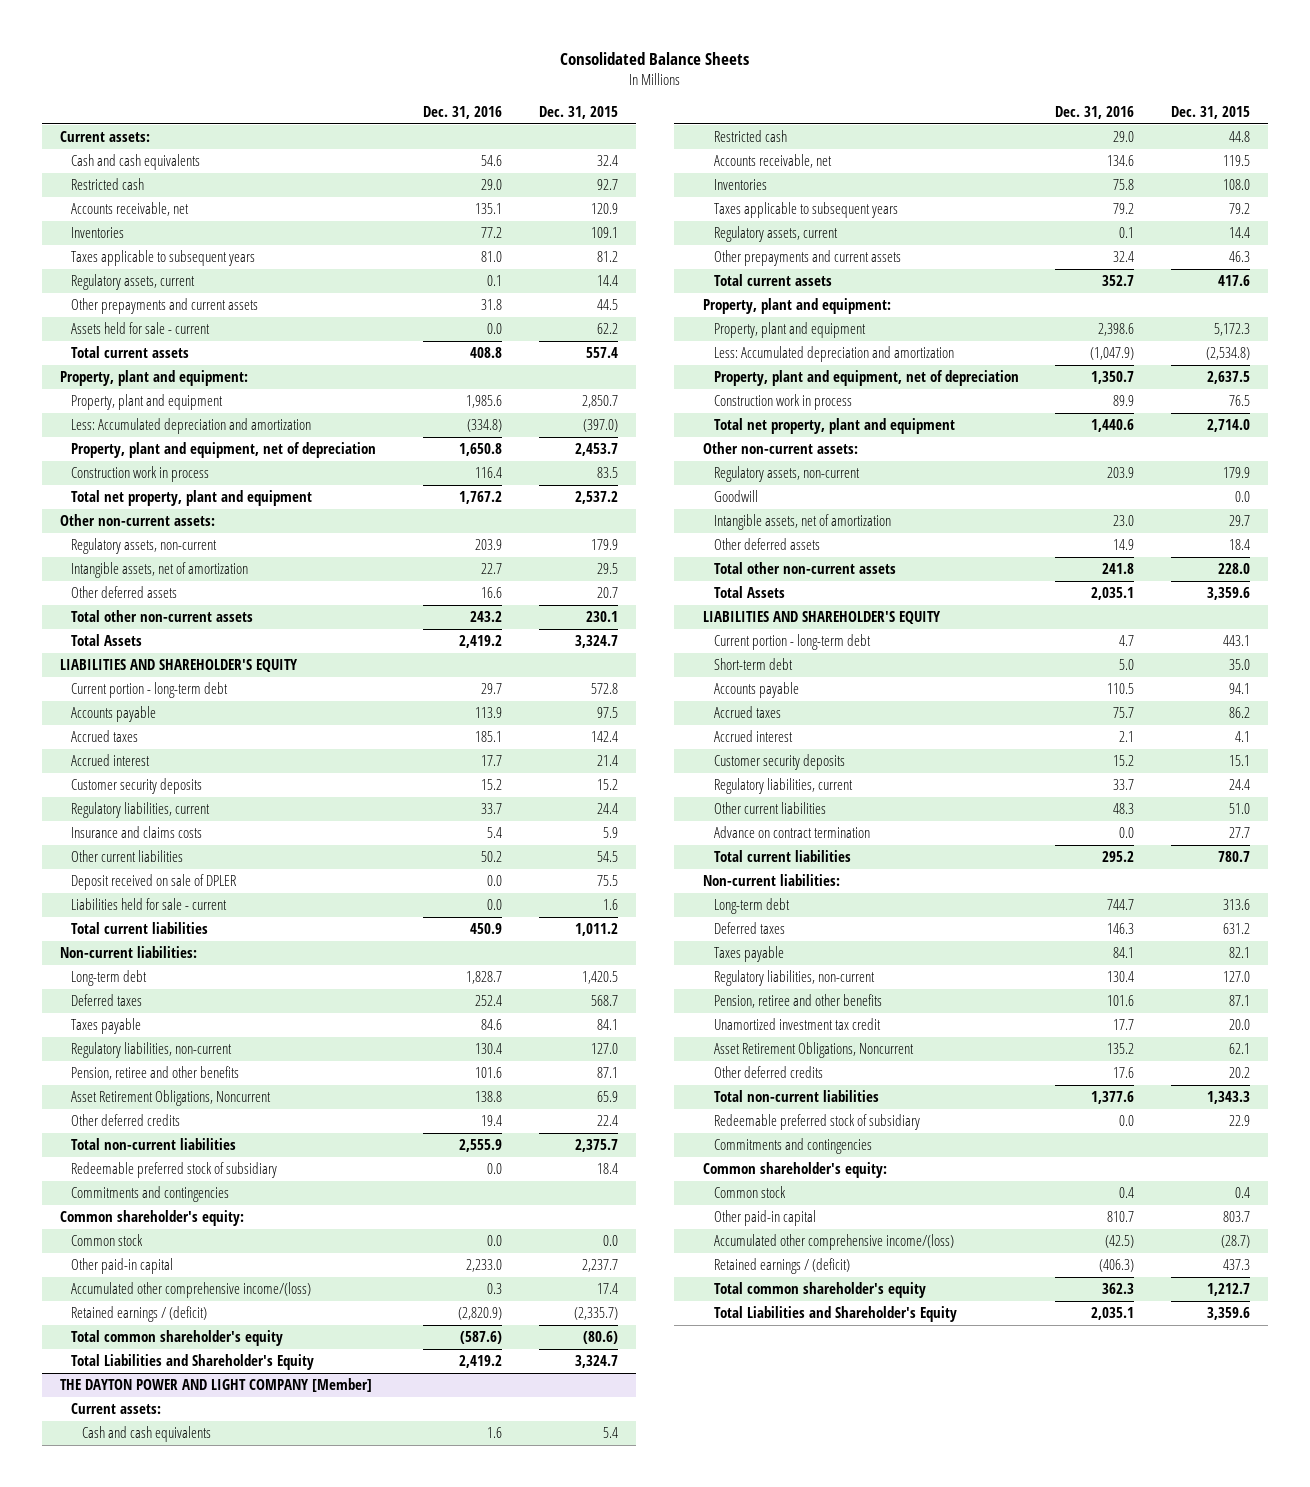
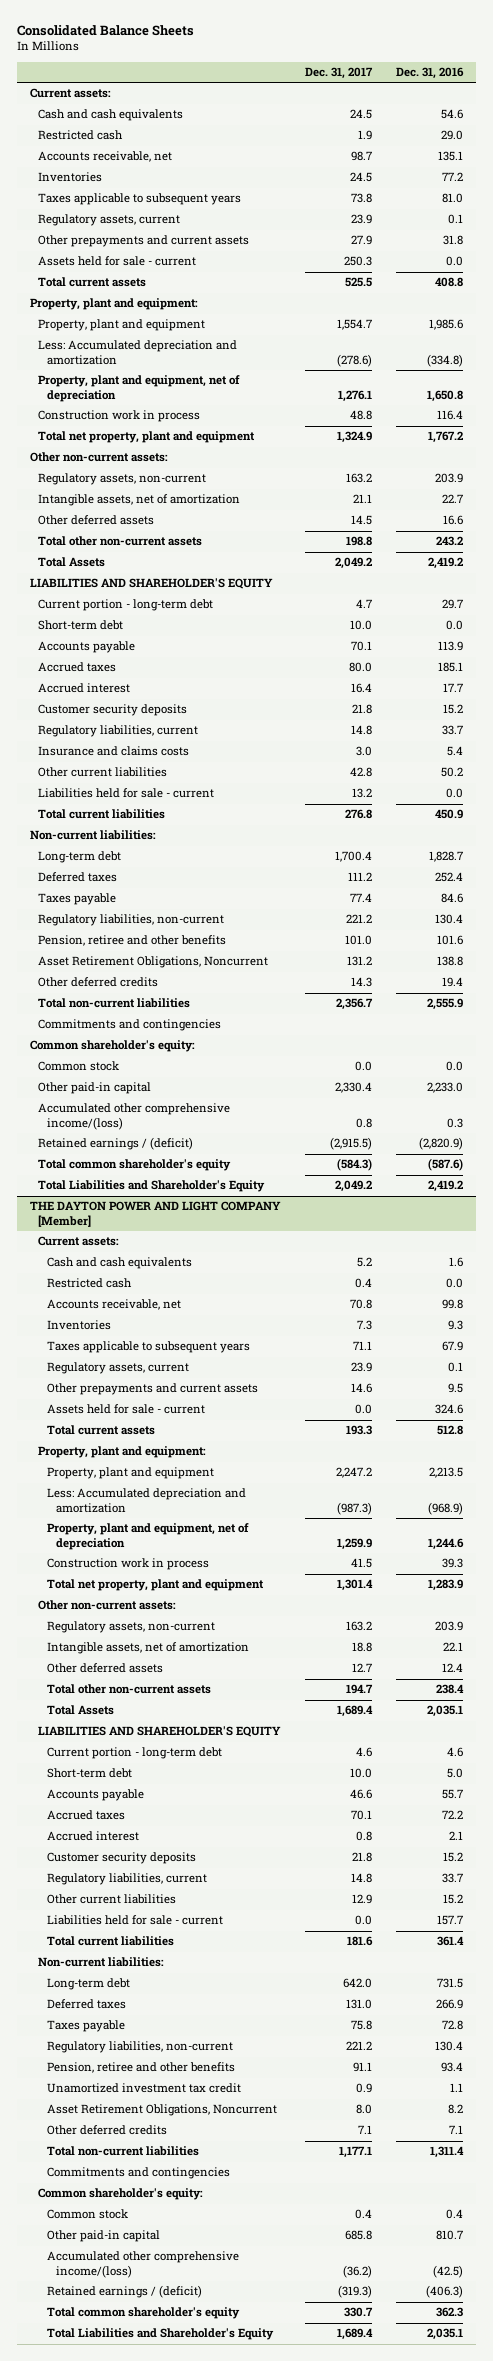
- | Dec. 31, 2016 | Dec. 31, 2015
+ | Dec. 31, 2017 | Dec. 31, 2016
+ Short-term debt | 10.0 | 0.0
- Deposit received on sale of DPLER | 0.0 | 75.5
- Redeemable preferred stock of subsidiary | 0.0 | 18.4
@ THE DAYTON POWER AND LIGHT COMPANY [Member]
- Restricted cash | 29.0 | 44.8
- Accounts receivable, net | 134.6 | 119.5
- Inventories | 75.8 | 108.0
- Taxes applicable to subsequent years | 79.2 | 79.2
+ Restricted cash | 0.4 | 0.0
+ Accounts receivable, net | 70.8 | 99.8
+ Inventories | 7.3 | 9.3
+ Taxes applicable to subsequent years | 71.1 | 67.9
- Other prepayments and current assets | 32.4 | 46.3
- Total current assets | 352.7 | 417.6
+ Other prepayments and current assets | 14.6 | 9.5
+ Assets held for sale - current | 0.0 | 324.6
+ Total current assets | 193.3 | 512.8
- Property, plant and equipment | 2,398.6 | 5,172.3
- Less: Accumulated depreciation and amortization | (1,047.9) | (2,534.8)
- Property, plant and equipment, net of depreciation | 1,350.7 | 2,637.5
- Construction work in process | 89.9 | 76.5
- Total net property, plant and equipment | 1,440.6 | 2,714.0
+ Property, plant and equipment | 2,247.2 | 2,213.5
+ Less: Accumulated depreciation and amortization | (987.3) | (968.9)
+ Property, plant and equipment, net of depreciation | 1,259.9 | 1,244.6
+ Construction work in process | 41.5 | 39.3
+ Total net property, plant and equipment | 1,301.4 | 1,283.9
- Goodwill | | 0.0
- Intangible assets, net of amortization | 23.0 | 29.7
- Other deferred assets | 14.9 | 18.4
- Total other non-current assets | 241.8 | 228.0
+ Intangible assets, net of amortization | 18.8 | 22.1
+ Other deferred assets | 12.7 | 12.4
+ Total other non-current assets | 194.7 | 238.4
- Current portion - long-term debt | 4.7 | 443.1
+ Current portion - long-term debt | 4.6 | 4.6
- Accounts payable | 110.5 | 94.1
- Accrued taxes | 75.7 | 86.2
+ Accounts payable | 46.6 | 55.7
+ Accrued taxes | 70.1 | 72.2
- Other current liabilities | 48.3 | 51.0
- Advance on contract termination | 0.0 | 27.7
- Total current liabilities | 295.2 | 780.7
+ Other current liabilities | 12.9 | 15.2
+ Liabilities held for sale - current | 0.0 | 157.7
+ Total current liabilities | 181.6 | 361.4
- Long-term debt | 744.7 | 313.6
- Deferred taxes | 146.3 | 631.2
- Taxes payable | 84.1 | 82.1
+ Long-term debt | 642.0 | 731.5
+ Deferred taxes | 131.0 | 266.9
+ Taxes payable | 75.8 | 72.8
- Pension, retiree and other benefits | 101.6 | 87.1
- Unamortized investment tax credit | 17.7 | 20.0
- Asset Retirement Obligations, Noncurrent | 135.2 | 62.1
- Other deferred credits | 17.6 | 20.2
- Total non-current liabilities | 1,377.6 | 1,343.3
- Redeemable preferred stock of subsidiary | 0.0 | 22.9
+ Pension, retiree and other benefits | 91.1 | 93.4
+ Unamortized investment tax credit | 0.9 | 1.1
+ Asset Retirement Obligations, Noncurrent | 8.0 | 8.2
+ Other deferred credits | 7.1 | 7.1
+ Total non-current liabilities | 1,177.1 | 1,311.4

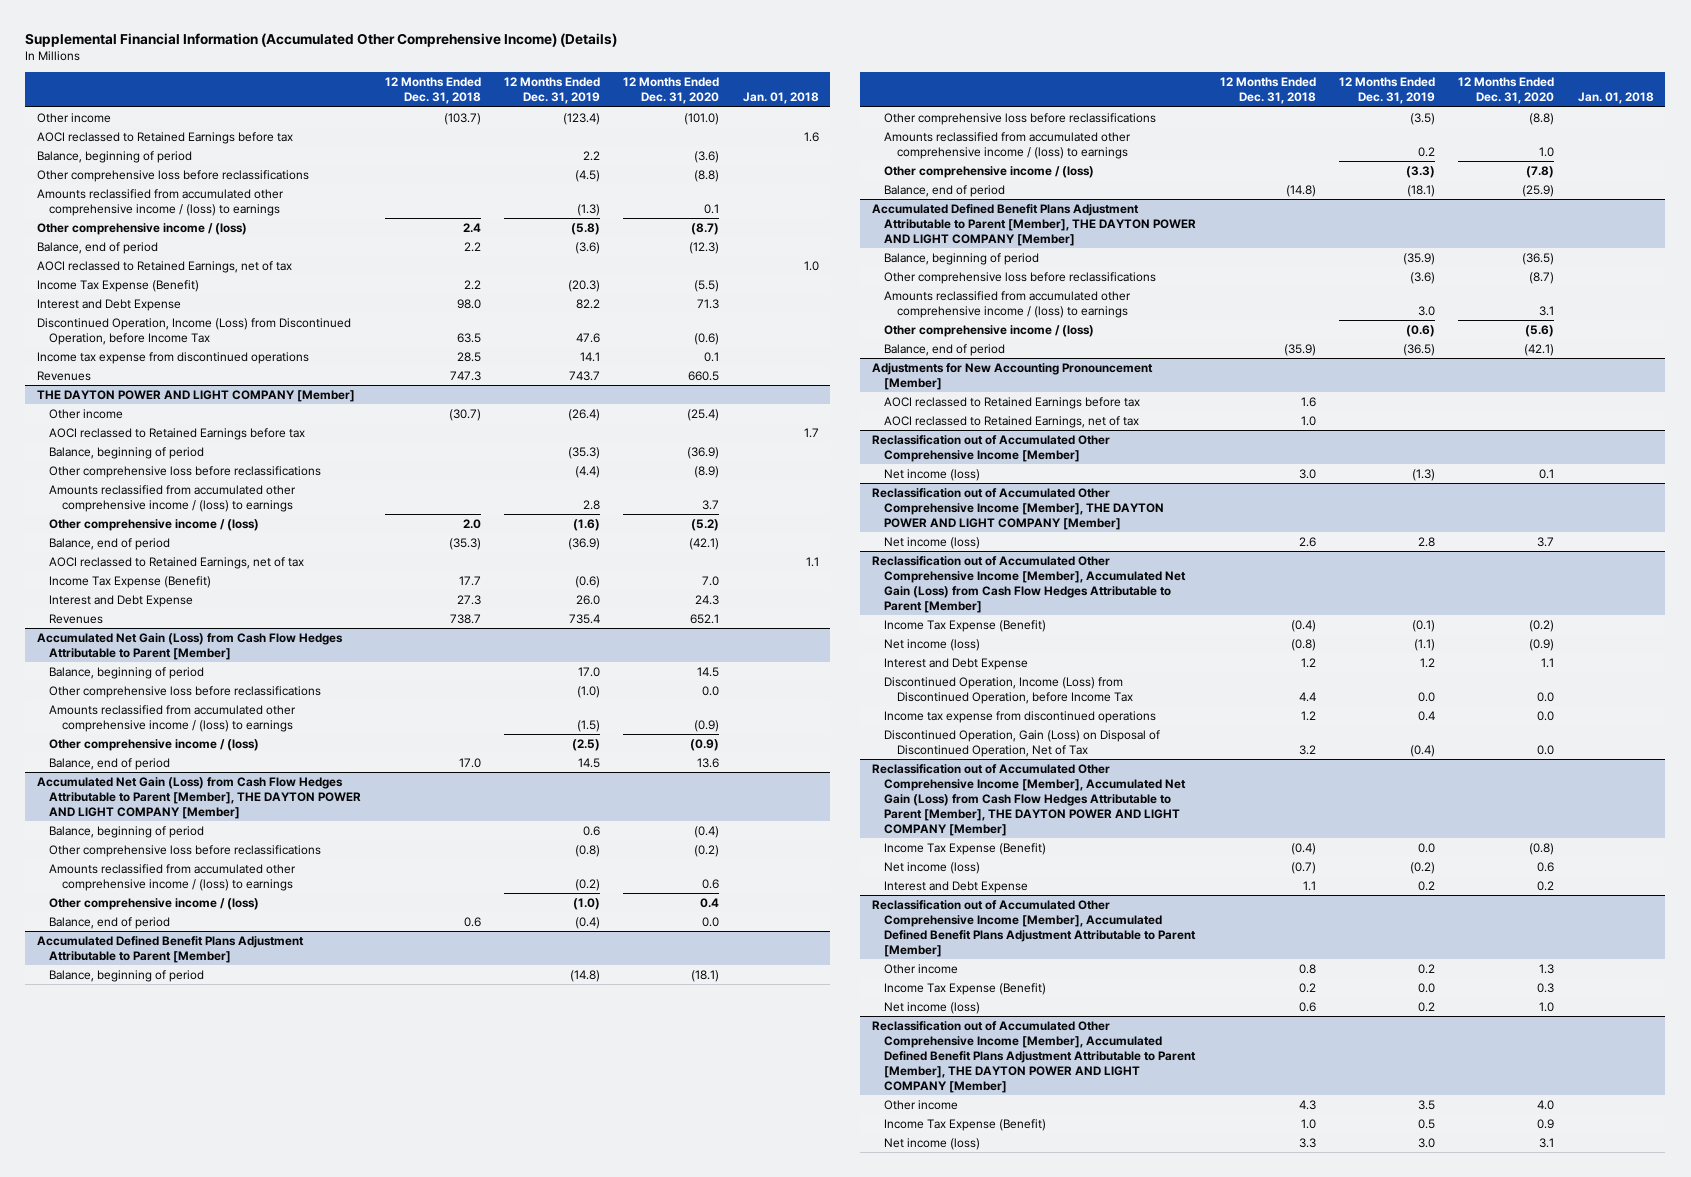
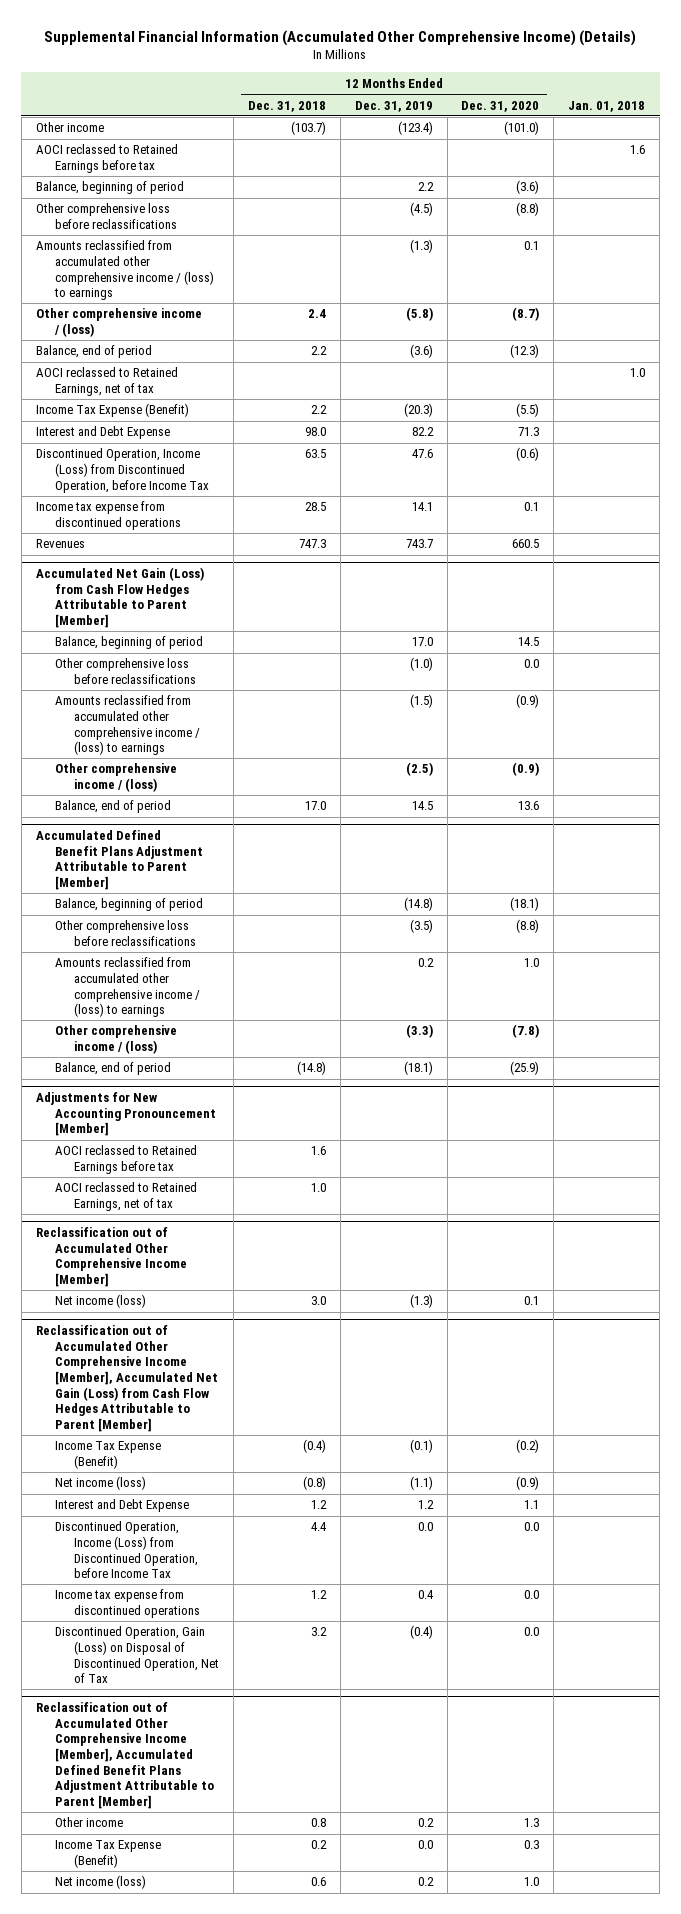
- THE DAYTON POWER AND LIGHT COMPANY [Member]
- Other income | (30.7) | (26.4) | (25.4) |
- AOCI reclassed to Retained Earnings before tax | | | | 1.7
- Balance, beginning of period | | (35.3) | (36.9) |
- Other comprehensive loss before reclassifications | | (4.4) | (8.9) |
- Amounts reclassified from accumulated other comprehensive income / (loss) to earnings | | 2.8 | 3.7 |
- Other comprehensive income / (loss) | 2.0 | (1.6) | (5.2) |
- Balance, end of period | (35.3) | (36.9) | (42.1) |
- AOCI reclassed to Retained Earnings, net of tax | | | | 1.1
- Income Tax Expense (Benefit) | 17.7 | (0.6) | 7.0 |
- Interest and Debt Expense | 27.3 | 26.0 | 24.3 |
- Revenues | 738.7 | 735.4 | 652.1 |
- Accumulated Net Gain (Loss) from Cash Flow Hedges Attributable to Parent [Member], THE DAYTON POWER AND LIGHT COMPANY [Member]
- Balance, beginning of period | | 0.6 | (0.4) |
- Other comprehensive loss before reclassifications | | (0.8) | (0.2) |
- Amounts reclassified from accumulated other comprehensive income / (loss) to earnings | | (0.2) | 0.6 |
- Other comprehensive income / (loss) | | (1.0) | 0.4 |
- Balance, end of period | 0.6 | (0.4) | 0.0 |
- Accumulated Defined Benefit Plans Adjustment Attributable to Parent [Member], THE DAYTON POWER AND LIGHT COMPANY [Member]
- Balance, beginning of period | | (35.9) | (36.5) |
- Other comprehensive loss before reclassifications | | (3.6) | (8.7) |
- Amounts reclassified from accumulated other comprehensive income / (loss) to earnings | | 3.0 | 3.1 |
- Other comprehensive income / (loss) | | (0.6) | (5.6) |
- Balance, end of period | (35.9) | (36.5) | (42.1) |
- Reclassification out of Accumulated Other Comprehensive Income [Member], THE DAYTON POWER AND LIGHT COMPANY [Member]
- Net income (loss) | 2.6 | 2.8 | 3.7 |
- Reclassification out of Accumulated Other Comprehensive Income [Member], Accumulated Net Gain (Loss) from Cash Flow Hedges Attributable to Parent [Member], THE DAYTON POWER AND LIGHT COMPANY [Member]
- Income Tax Expense (Benefit) | (0.4) | 0.0 | (0.8) |
- Net income (loss) | (0.7) | (0.2) | 0.6 |
- Interest and Debt Expense | 1.1 | 0.2 | 0.2 |
- Reclassification out of Accumulated Other Comprehensive Income [Member], Accumulated Defined Benefit Plans Adjustment Attributable to Parent [Member], THE DAYTON POWER AND LIGHT COMPANY [Member]
- Other income | 4.3 | 3.5 | 4.0 |
- Income Tax Expense (Benefit) | 1.0 | 0.5 | 0.9 |
- Net income (loss) | 3.3 | 3.0 | 3.1 |

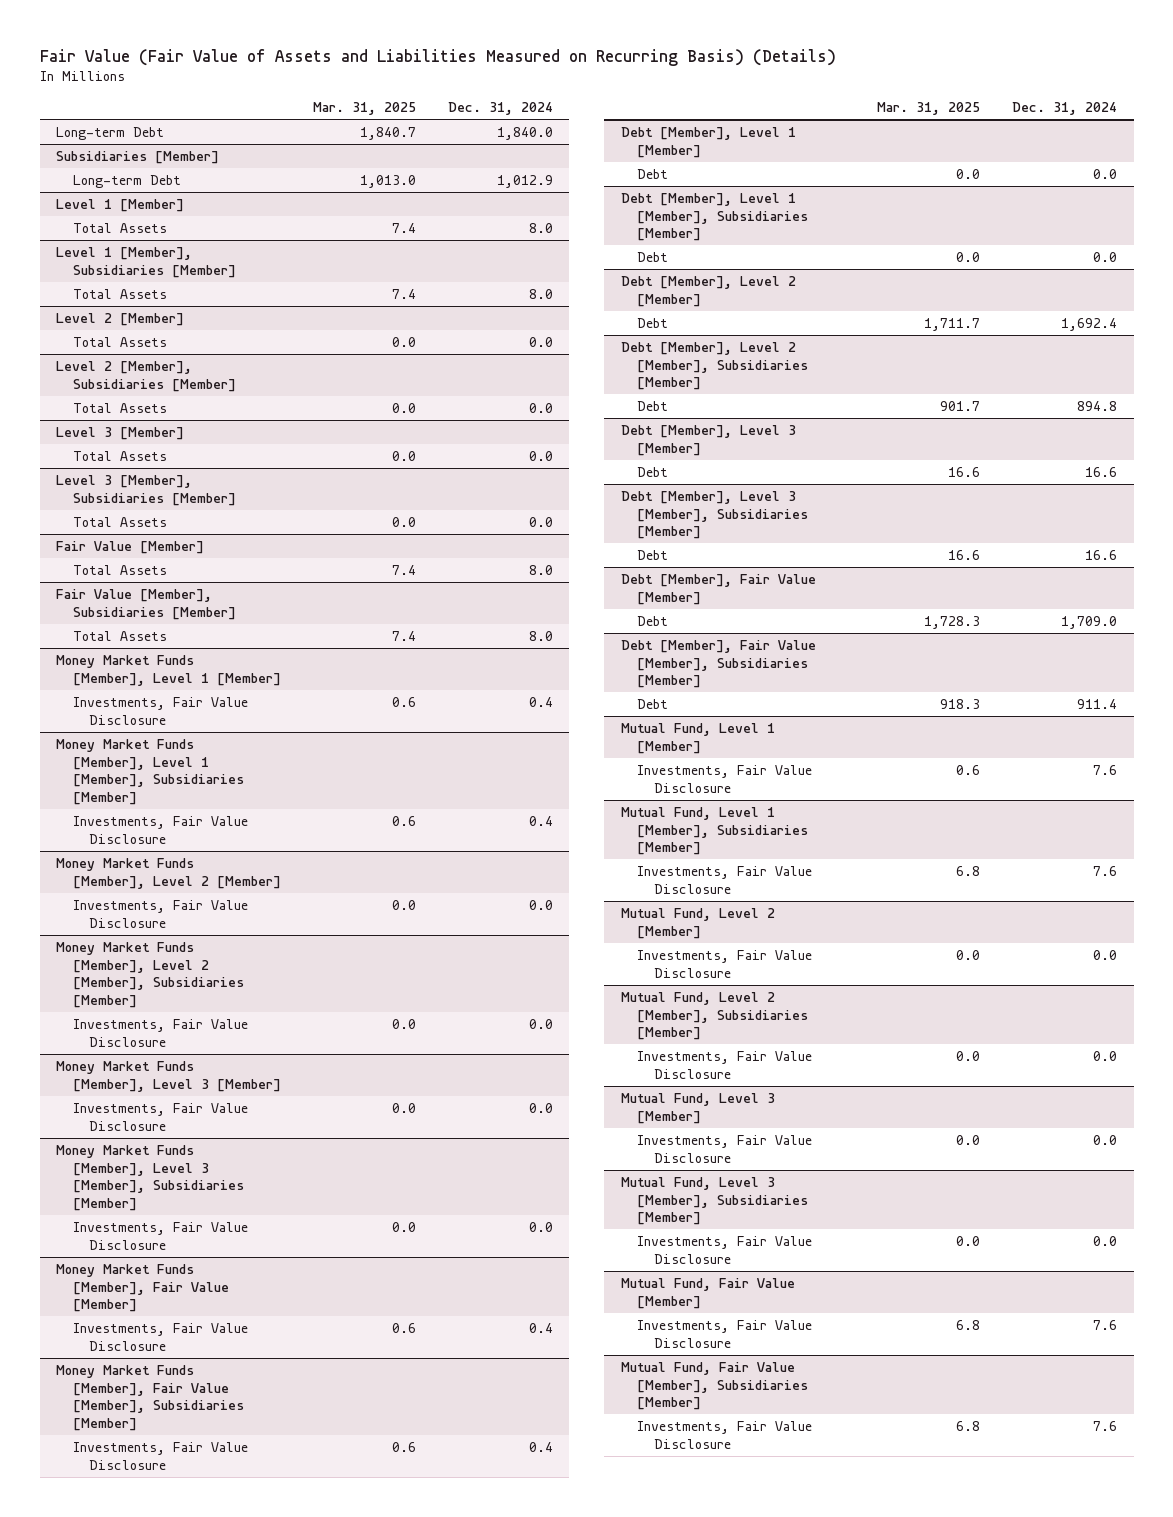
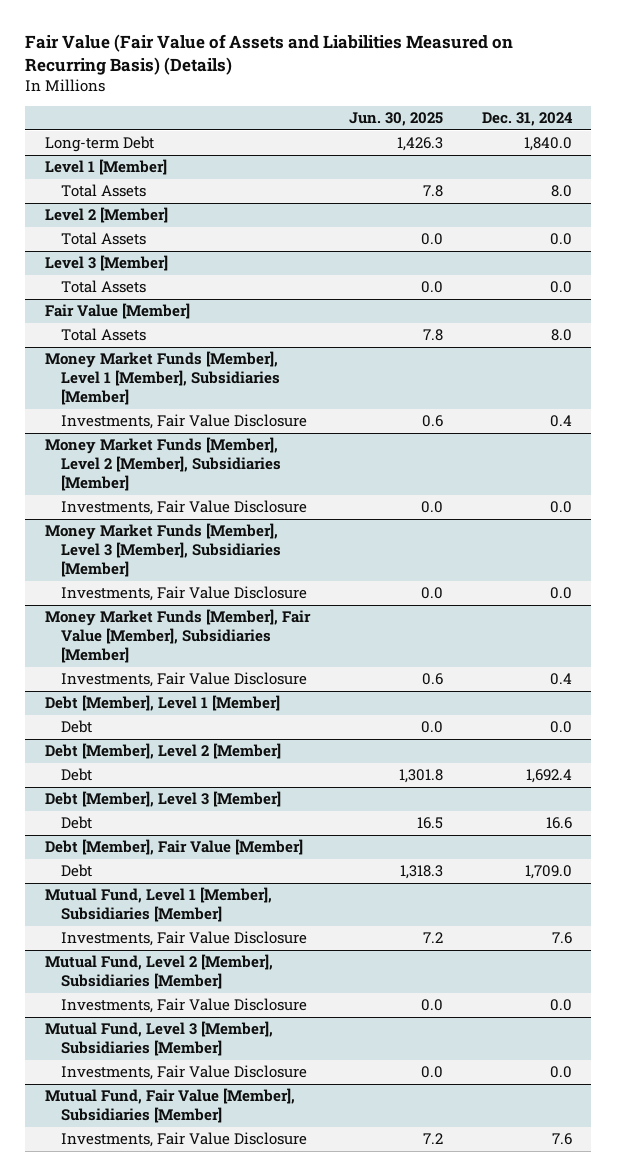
- | Mar. 31, 2025 | Dec. 31, 2024
+ | Jun. 30, 2025 | Dec. 31, 2024
- Subsidiaries [Member]
- Long-term Debt | 1,013.0 | 1,012.9
- Level 1 [Member], Subsidiaries [Member]
- Total Assets | 7.4 | 8.0
- Level 2 [Member], Subsidiaries [Member]
- Total Assets | 0.0 | 0.0
- Level 3 [Member], Subsidiaries [Member]
- Total Assets | 0.0 | 0.0
- Fair Value [Member], Subsidiaries [Member]
- Total Assets | 7.4 | 8.0
- Money Market Funds [Member], Level 1 [Member]
- Investments, Fair Value Disclosure | 0.6 | 0.4
- Money Market Funds [Member], Level 2 [Member]
- Investments, Fair Value Disclosure | 0.0 | 0.0
- Money Market Funds [Member], Level 3 [Member]
- Investments, Fair Value Disclosure | 0.0 | 0.0
- Money Market Funds [Member], Fair Value [Member]
- Investments, Fair Value Disclosure | 0.6 | 0.4
- Debt [Member], Level 1 [Member], Subsidiaries [Member]
- Debt | 0.0 | 0.0
- Debt [Member], Level 2 [Member], Subsidiaries [Member]
- Debt | 901.7 | 894.8
- Debt [Member], Level 3 [Member], Subsidiaries [Member]
- Debt | 16.6 | 16.6
- Debt [Member], Fair Value [Member], Subsidiaries [Member]
- Debt | 918.3 | 911.4
- Mutual Fund, Level 1 [Member]
- Investments, Fair Value Disclosure | 0.6 | 7.6
- Mutual Fund, Level 2 [Member]
- Investments, Fair Value Disclosure | 0.0 | 0.0
- Mutual Fund, Level 3 [Member]
- Investments, Fair Value Disclosure | 0.0 | 0.0
- Mutual Fund, Fair Value [Member]
- Investments, Fair Value Disclosure | 6.8 | 7.6

